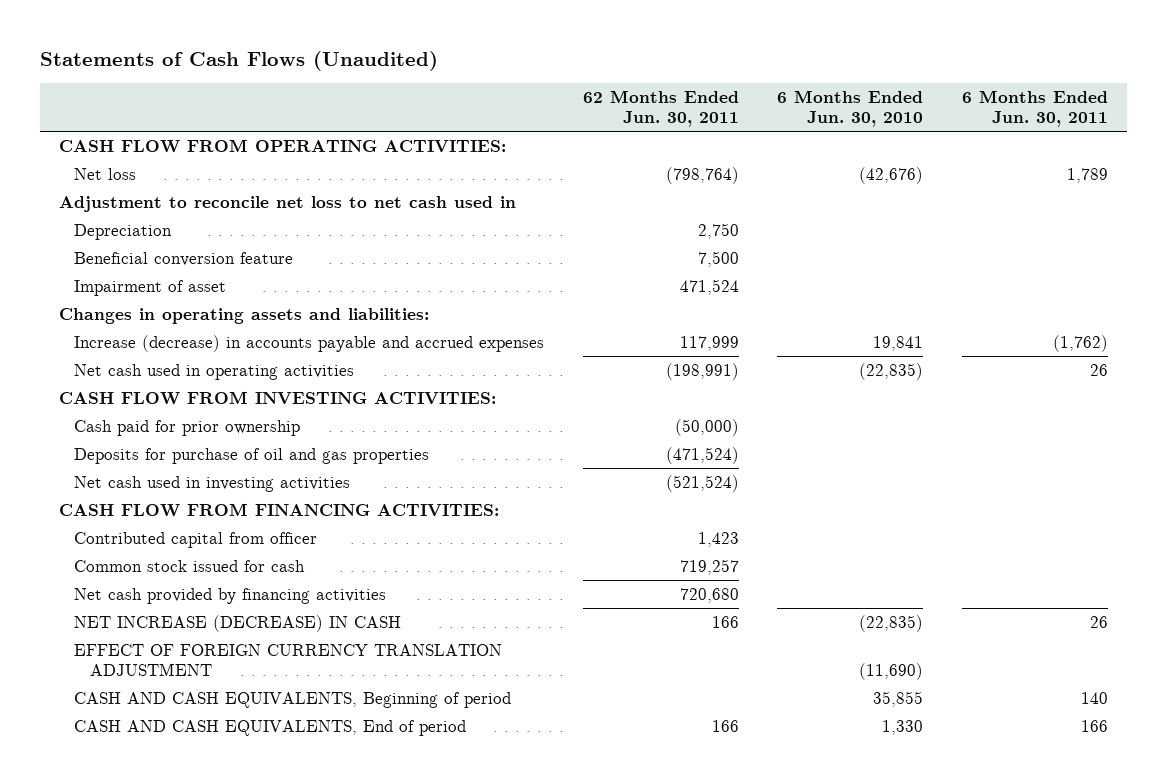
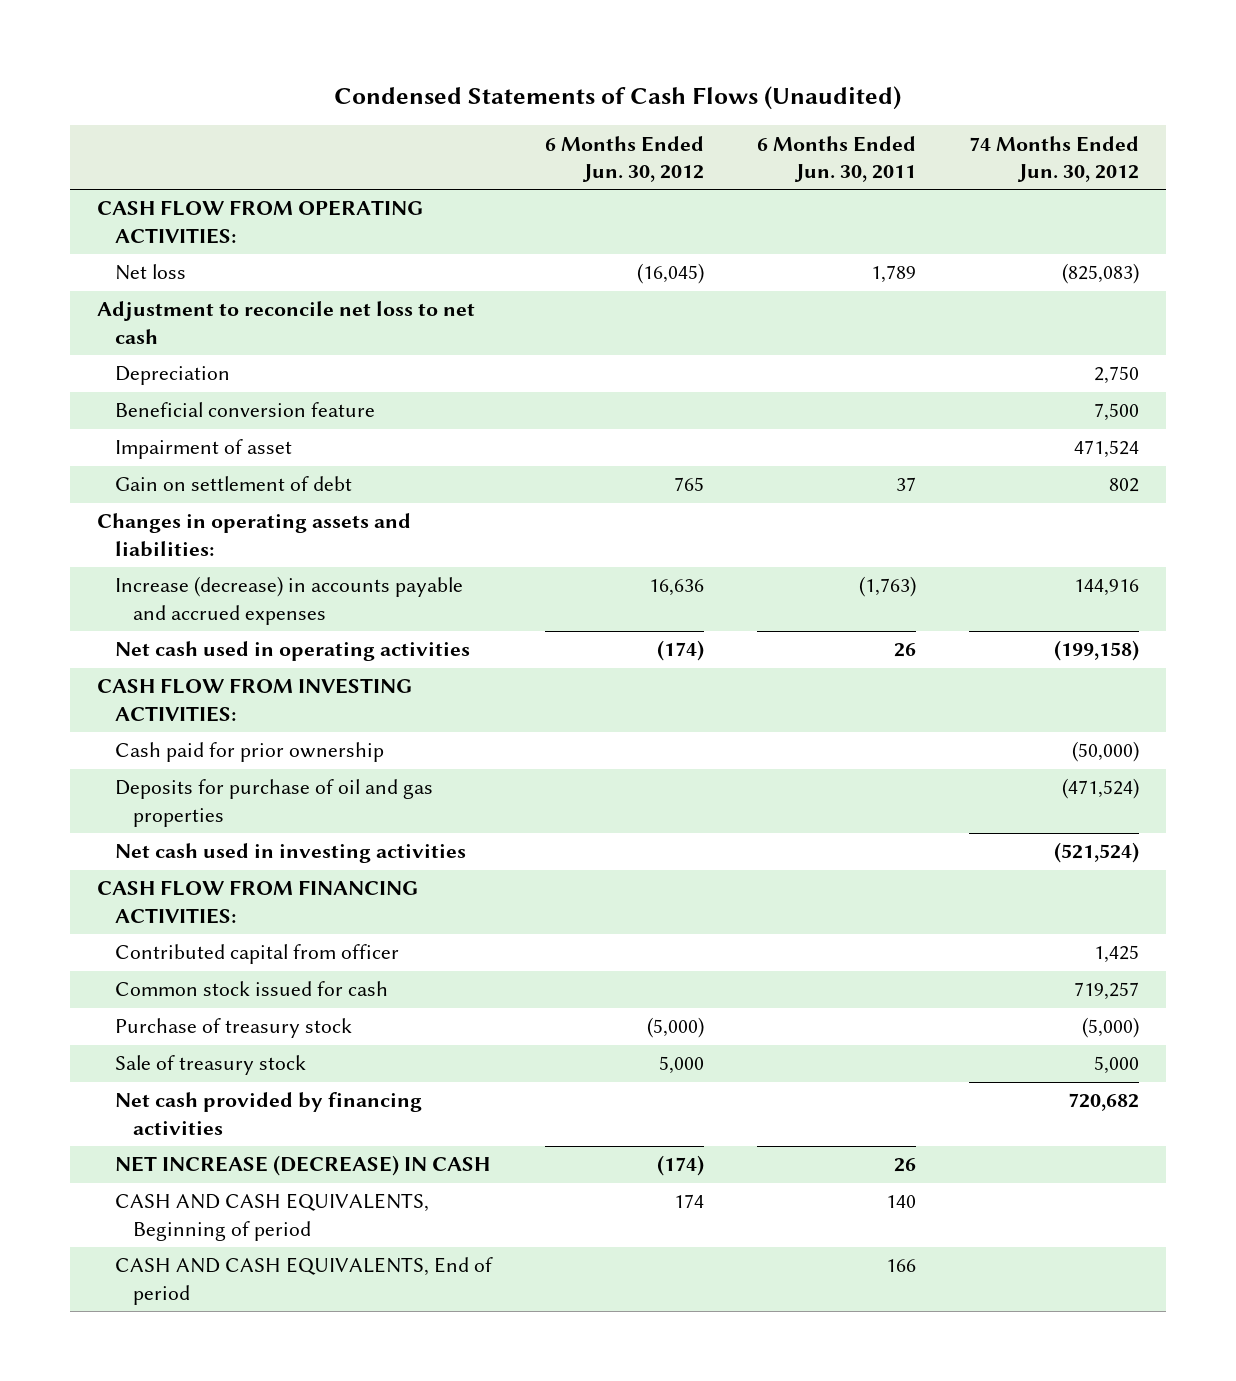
- Statements of Cash Flows (Unaudited)
+ Condensed Statements of Cash Flows (Unaudited)
- | 62 Months Ended Jun. 30, 2011 | 6 Months Ended Jun. 30, 2010 | 6 Months Ended Jun. 30, 2011
+ | 6 Months Ended Jun. 30, 2012 | 6 Months Ended Jun. 30, 2011 | 74 Months Ended Jun. 30, 2012
- Adjustment to reconcile net loss to net cash used in
+ Adjustment to reconcile net loss to net cash
+ Gain on settlement of debt | 765 | 37 | 802
- Increase (decrease) in accounts payable and accrued expenses | 117,999 | 19,841 | (1,762)
+ Increase (decrease) in accounts payable and accrued expenses | 16,636 | (1,763) | 144,916
+ Purchase of treasury stock | (5,000) | | (5,000)
+ Sale of treasury stock | 5,000 | | 5,000
- EFFECT OF FOREIGN CURRENCY TRANSLATION ADJUSTMENT | | (11,690) |

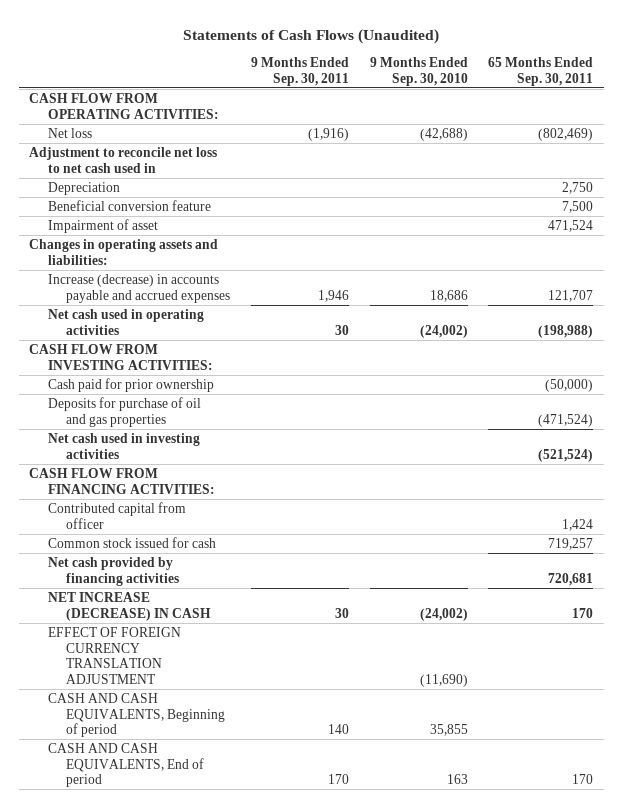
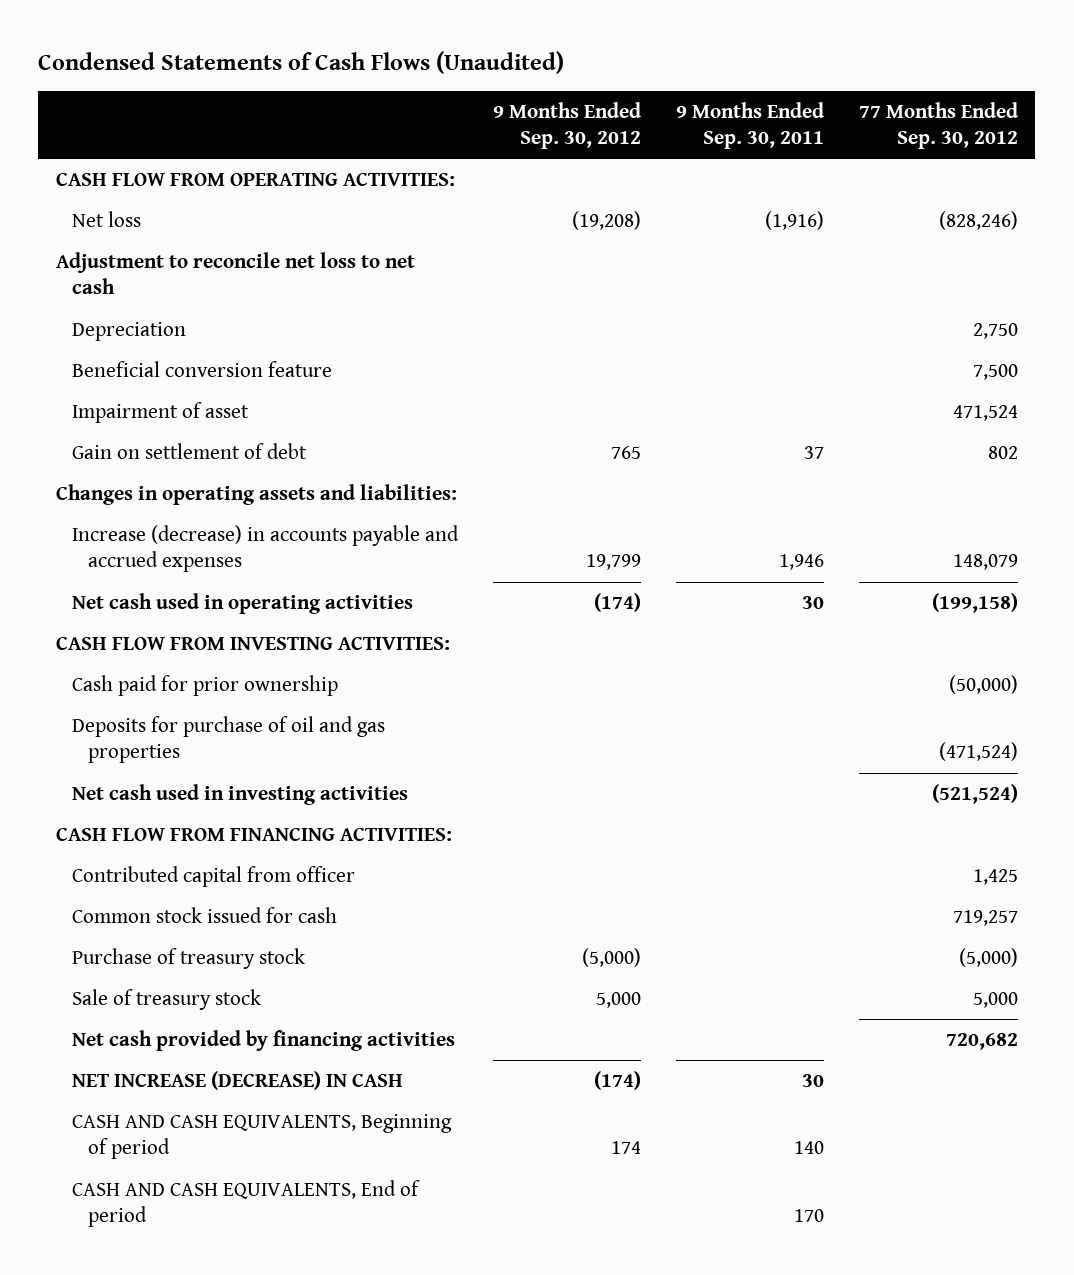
- Statements of Cash Flows (Unaudited)
+ Condensed Statements of Cash Flows (Unaudited)
- | 9 Months Ended Sep. 30, 2011 | 9 Months Ended Sep. 30, 2010 | 65 Months Ended Sep. 30, 2011
+ | 9 Months Ended Sep. 30, 2012 | 9 Months Ended Sep. 30, 2011 | 77 Months Ended Sep. 30, 2012
- Adjustment to reconcile net loss to net cash used in
+ Adjustment to reconcile net loss to net cash
+ Gain on settlement of debt | 765 | 37 | 802
+ Purchase of treasury stock | (5,000) | | (5,000)
+ Sale of treasury stock | 5,000 | | 5,000
- EFFECT OF FOREIGN CURRENCY TRANSLATION ADJUSTMENT | | (11,690) |

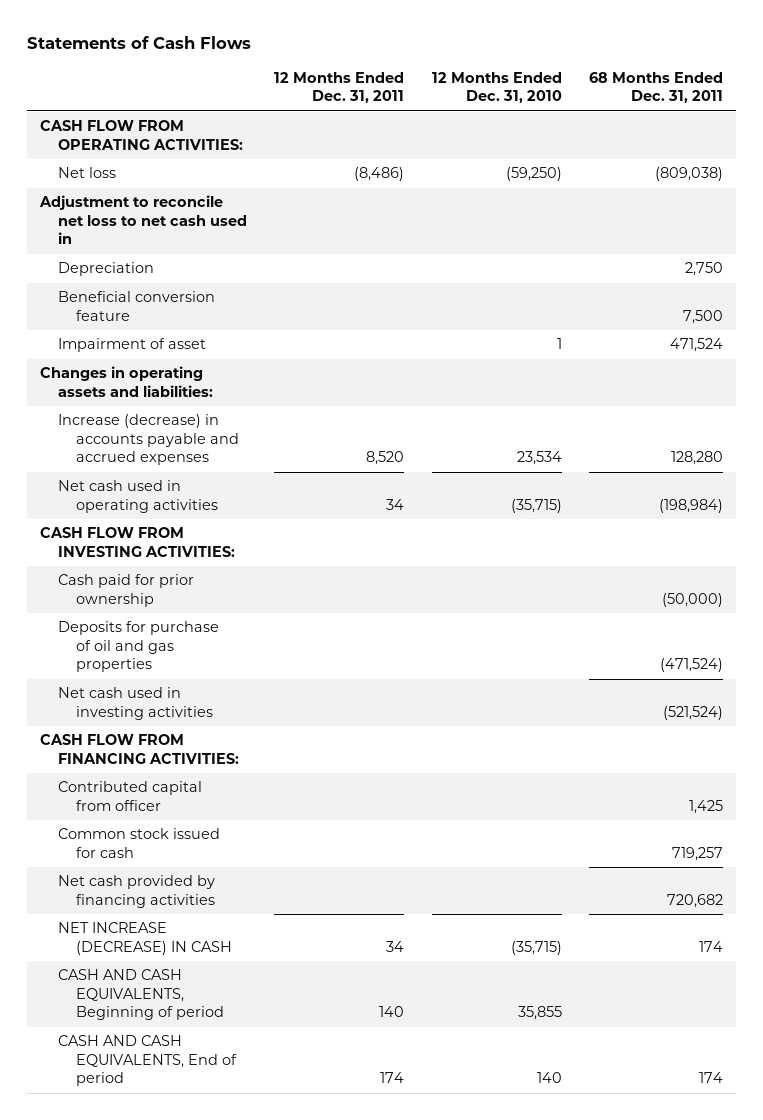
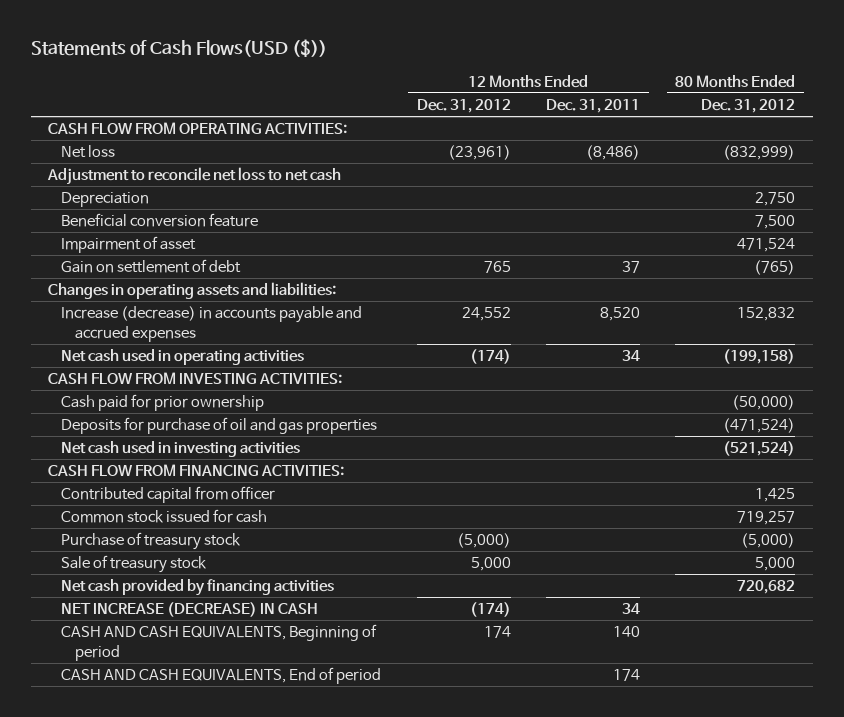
- Statements of Cash Flows
+ Statements of Cash Flows(USD ($))
- | 12 Months Ended Dec. 31, 2011 | 12 Months Ended Dec. 31, 2010 | 68 Months Ended Dec. 31, 2011
+ | 12 Months Ended Dec. 31, 2012 | 12 Months Ended Dec. 31, 2011 | 80 Months Ended Dec. 31, 2012
- Adjustment to reconcile net loss to net cash used in
+ Adjustment to reconcile net loss to net cash
+ Gain on settlement of debt | 765 | 37 | (765)
+ Purchase of treasury stock | (5,000) | | (5,000)
+ Sale of treasury stock | 5,000 | | 5,000

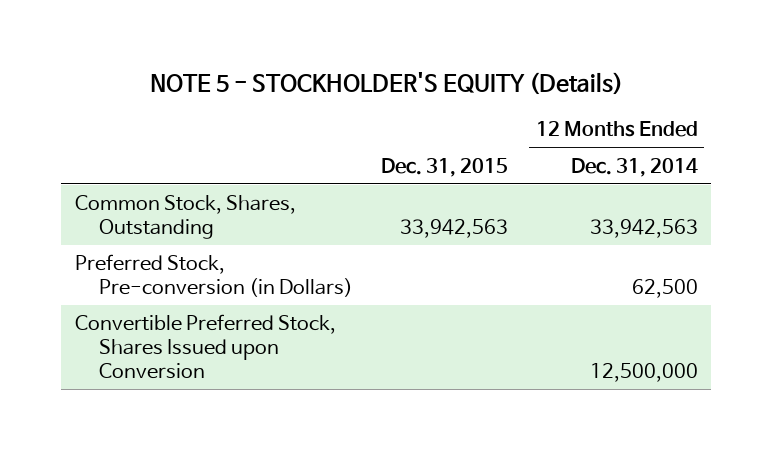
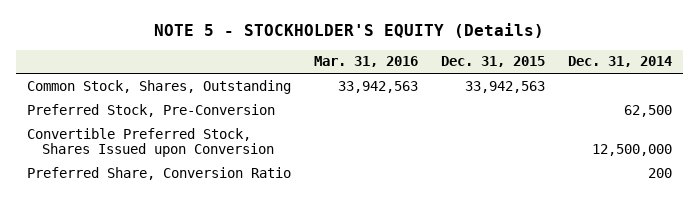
- | Dec. 31, 2015 | 12 Months Ended Dec. 31, 2014
+ | Mar. 31, 2016 | Dec. 31, 2015 | Dec. 31, 2014
- Preferred Stock, Pre-conversion (in Dollars) | | 62,500
+ Preferred Stock, Pre-Conversion | | | 62,500
+ Preferred Share, Conversion Ratio | | | 200

